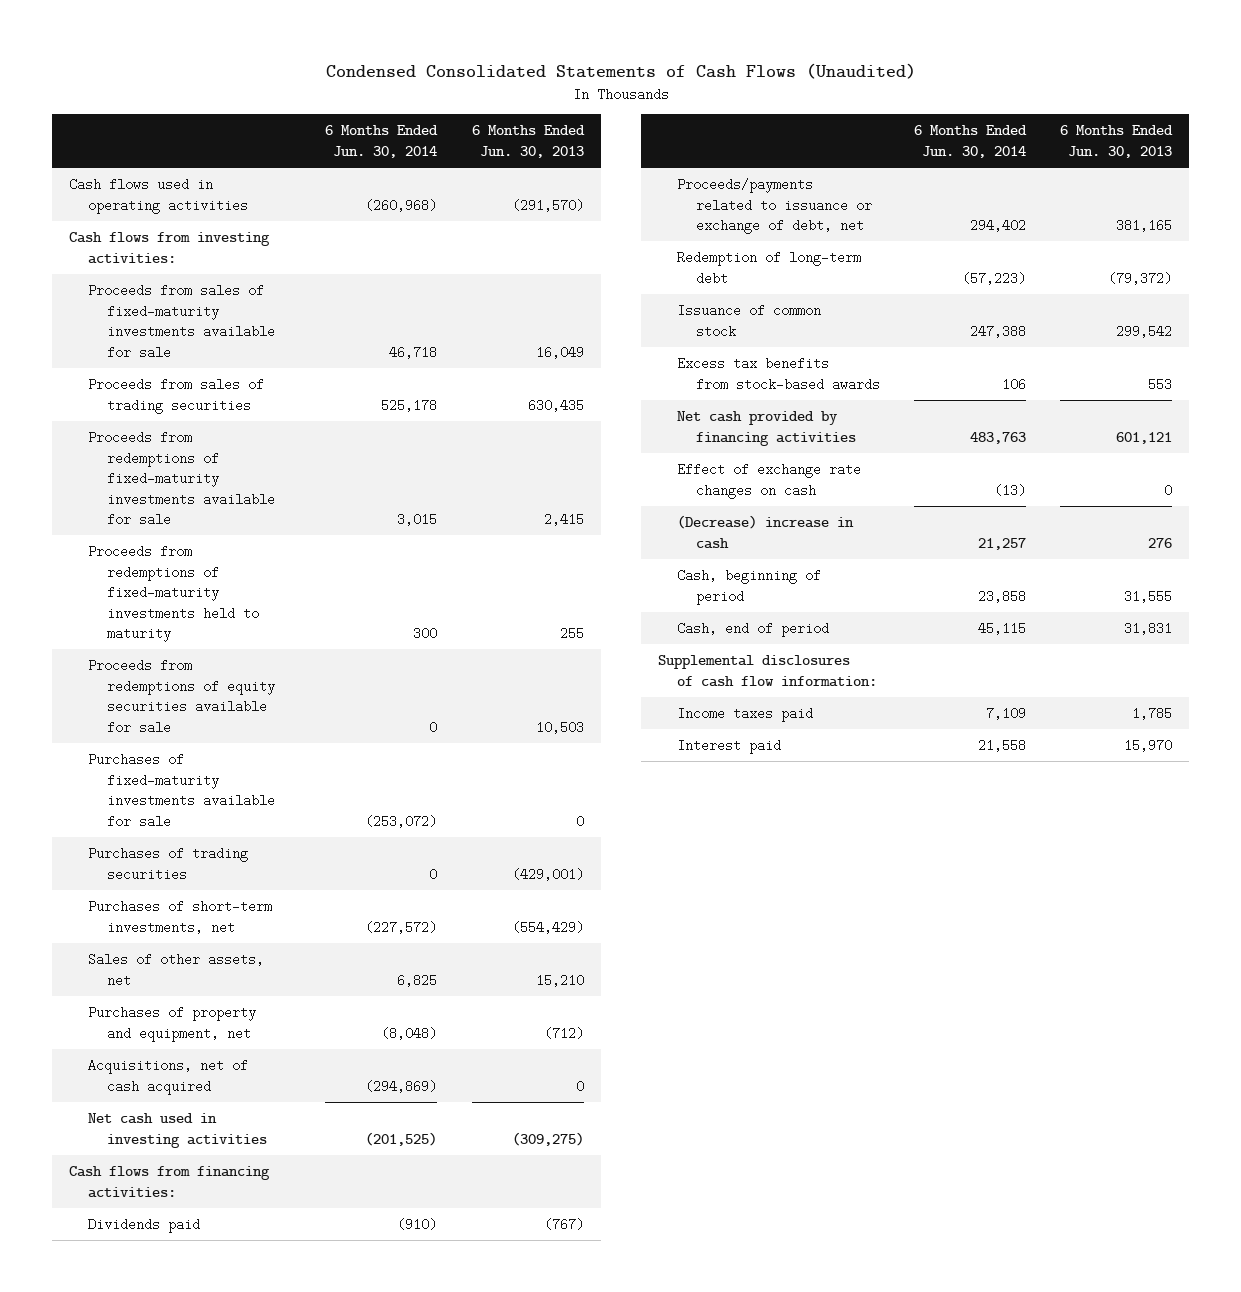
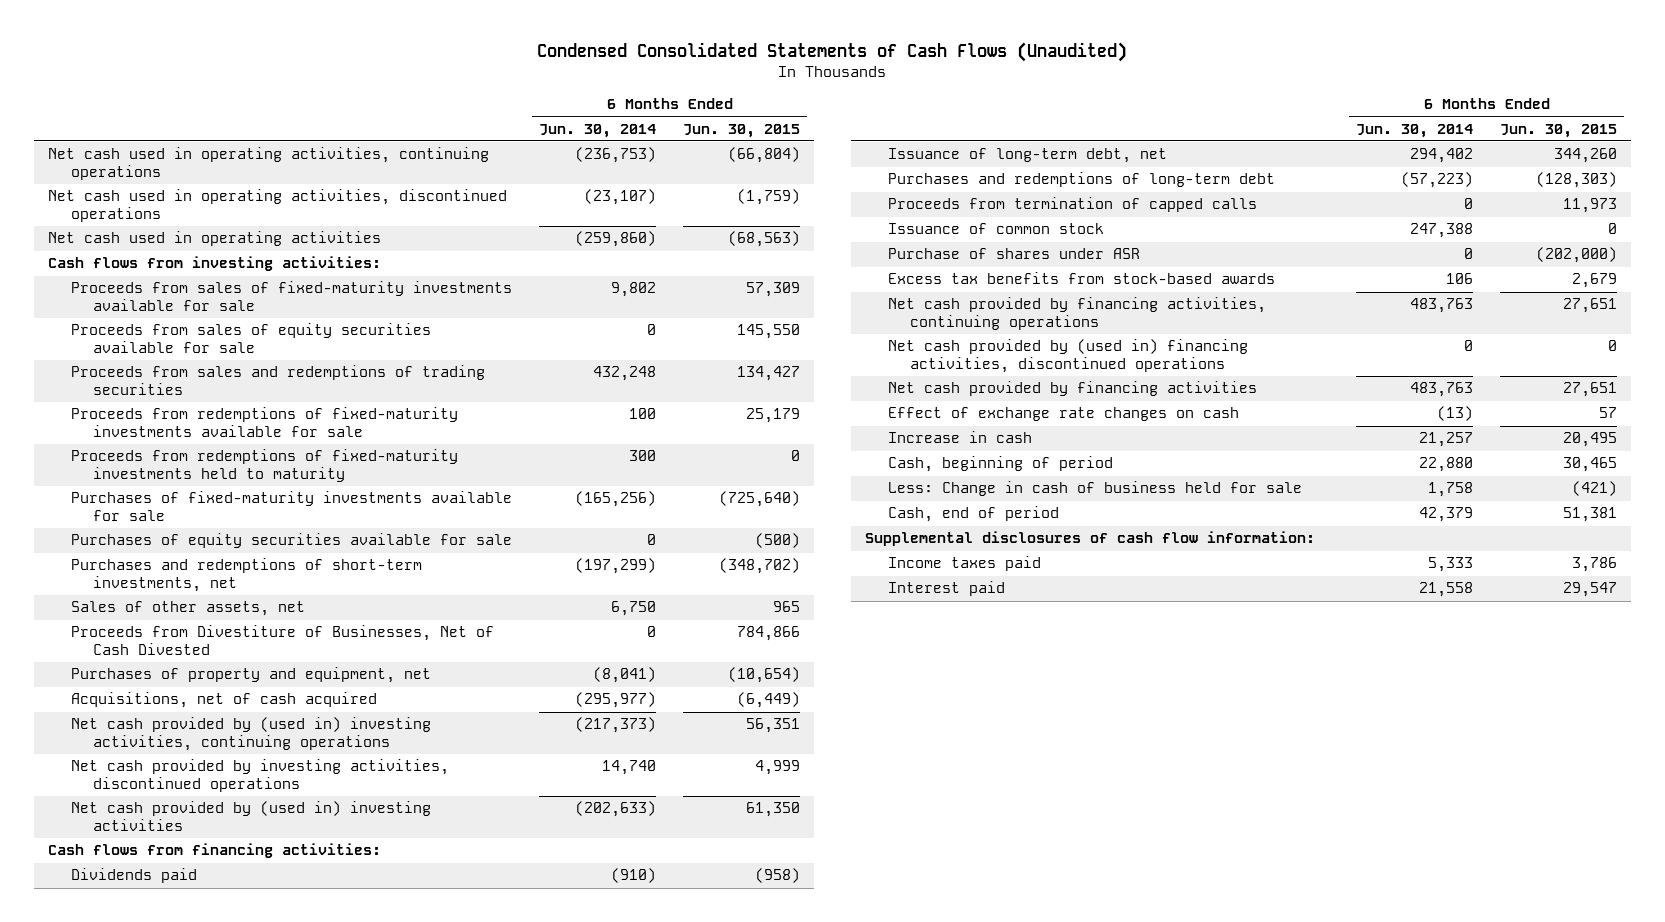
- | 6 Months Ended Jun. 30, 2014 | 6 Months Ended Jun. 30, 2013
+ | 6 Months Ended Jun. 30, 2014 | 6 Months Ended Jun. 30, 2015
- Cash flows used in operating activities | (260,968) | (291,570)
+ Net cash used in operating activities, continuing operations | (236,753) | (66,804)
+ Net cash used in operating activities, discontinued operations | (23,107) | (1,759)
+ Net cash used in operating activities | (259,860) | (68,563)
- Proceeds from sales of fixed-maturity investments available for sale | 46,718 | 16,049
- Proceeds from sales of trading securities | 525,178 | 630,435
- Proceeds from redemptions of fixed-maturity investments available for sale | 3,015 | 2,415
+ Proceeds from sales of fixed-maturity investments available for sale | 9,802 | 57,309
+ Proceeds from sales of equity securities available for sale | 0 | 145,550
+ Proceeds from sales and redemptions of trading securities | 432,248 | 134,427
+ Proceeds from redemptions of fixed-maturity investments available for sale | 100 | 25,179
- Proceeds from redemptions of equity securities available for sale | 0 | 10,503
- Purchases of fixed-maturity investments available for sale | (253,072) | 0
- Purchases of trading securities | 0 | (429,001)
- Purchases of short-term investments, net | (227,572) | (554,429)
- Sales of other assets, net | 6,825 | 15,210
- Purchases of property and equipment, net | (8,048) | (712)
- Acquisitions, net of cash acquired | (294,869) | 0
- Net cash used in investing activities | (201,525) | (309,275)
+ Purchases of fixed-maturity investments available for sale | (165,256) | (725,640)
+ Purchases of equity securities available for sale | 0 | (500)
+ Purchases and redemptions of short-term investments, net | (197,299) | (348,702)
+ Sales of other assets, net | 6,750 | 965
+ Proceeds from Divestiture of Businesses, Net of Cash Divested | 0 | 784,866
+ Purchases of property and equipment, net | (8,041) | (10,654)
+ Acquisitions, net of cash acquired | (295,977) | (6,449)
+ Net cash provided by (used in) investing activities, continuing operations | (217,373) | 56,351
+ Net cash provided by investing activities, discontinued operations | 14,740 | 4,999
+ Net cash provided by (used in) investing activities | (202,633) | 61,350
- Proceeds/payments related to issuance or exchange of debt, net | 294,402 | 381,165
- Redemption of long-term debt | (57,223) | (79,372)
+ Issuance of long-term debt, net | 294,402 | 344,260
+ Purchases and redemptions of long-term debt | (57,223) | (128,303)
+ Proceeds from termination of capped calls | 0 | 11,973
+ Purchase of shares under ASR | 0 | (202,000)
+ Net cash provided by financing activities, continuing operations | 483,763 | 27,651
+ Net cash provided by (used in) financing activities, discontinued operations | 0 | 0
- (Decrease) increase in cash | 21,257 | 276
- Cash, beginning of period | 23,858 | 31,555
- Cash, end of period | 45,115 | 31,831
+ Increase in cash | 21,257 | 20,495
+ Cash, beginning of period | 22,880 | 30,465
+ Less: Change in cash of business held for sale | 1,758 | (421)
+ Cash, end of period | 42,379 | 51,381
- Income taxes paid | 7,109 | 1,785
+ Income taxes paid | 5,333 | 3,786

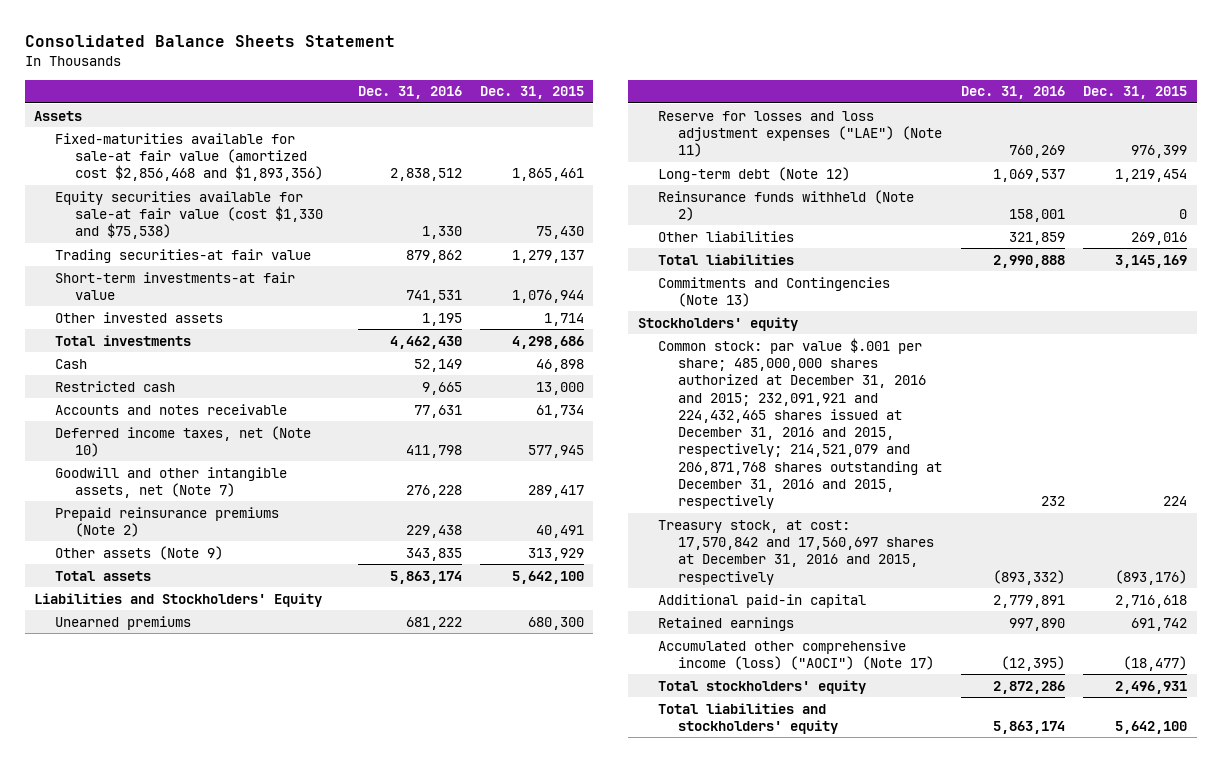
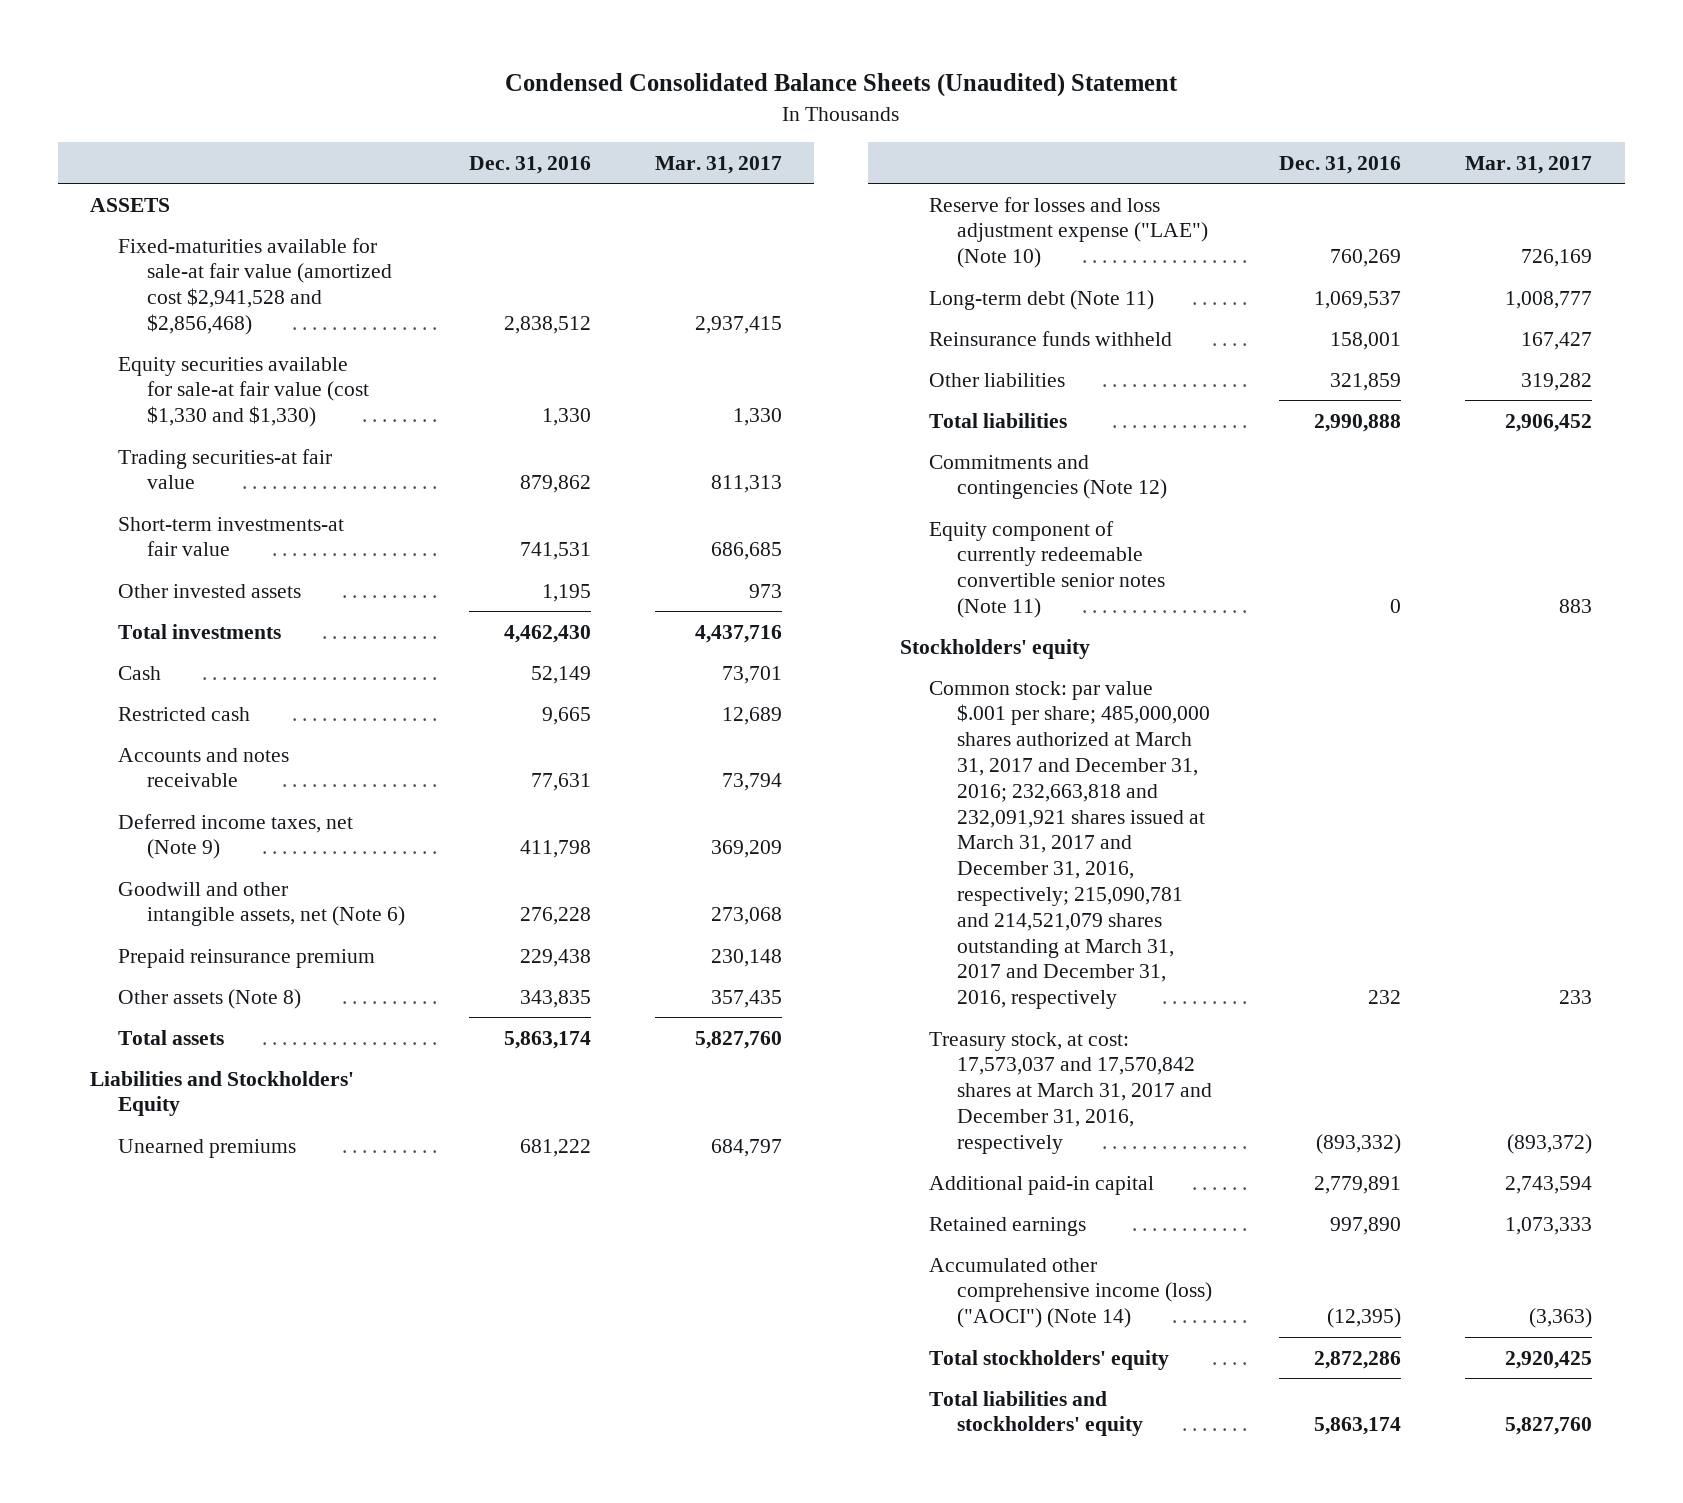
- Consolidated Balance Sheets Statement
+ Condensed Consolidated Balance Sheets (Unaudited) Statement
- | Dec. 31, 2016 | Dec. 31, 2015
+ | Dec. 31, 2016 | Mar. 31, 2017
- Assets
- Fixed-maturities available for sale-at fair value (amortized cost $2,856,468 and $1,893,356) | 2,838,512 | 1,865,461
- Equity securities available for sale-at fair value (cost $1,330 and $75,538) | 1,330 | 75,430
+ ASSETS
+ Fixed-maturities available for sale-at fair value (amortized cost $2,941,528 and $2,856,468) | 2,838,512 | 2,937,415
+ Equity securities available for sale-at fair value (cost $1,330 and $1,330) | 1,330 | 1,330
- Deferred income taxes, net (Note 10) | 411,798 | 577,945
- Goodwill and other intangible assets, net (Note 7) | 276,228 | 289,417
- Prepaid reinsurance premiums (Note 2) | 229,438 | 40,491
- Other assets (Note 9) | 343,835 | 313,929
+ Deferred income taxes, net (Note 9) | 411,798 | 369,209
+ Goodwill and other intangible assets, net (Note 6) | 276,228 | 273,068
+ Prepaid reinsurance premium | 229,438 | 230,148
+ Other assets (Note 8) | 343,835 | 357,435
- Reserve for losses and loss adjustment expenses ("LAE") (Note 11) | 760,269 | 976,399
- Long-term debt (Note 12) | 1,069,537 | 1,219,454
- Reinsurance funds withheld (Note 2) | 158,001 | 0
+ Reserve for losses and loss adjustment expense ("LAE") (Note 10) | 760,269 | 726,169
+ Long-term debt (Note 11) | 1,069,537 | 1,008,777
+ Reinsurance funds withheld | 158,001 | 167,427
- Commitments and Contingencies (Note 13)
+ Commitments and contingencies (Note 12)
+ Equity component of currently redeemable convertible senior notes (Note 11) | 0 | 883
- Common stock: par value $.001 per share; 485,000,000 shares authorized at December 31, 2016 and 2015; 232,091,921 and 224,432,465 shares issued at December 31, 2016 and 2015, respectively; 214,521,079 and 206,871,768 shares outstanding at December 31, 2016 and 2015, respectively | 232 | 224
- Treasury stock, at cost: 17,570,842 and 17,560,697 shares at December 31, 2016 and 2015, respectively | (893,332) | (893,176)
+ Common stock: par value $.001 per share; 485,000,000 shares authorized at March 31, 2017 and December 31, 2016; 232,663,818 and 232,091,921 shares issued at March 31, 2017 and December 31, 2016, respectively; 215,090,781 and 214,521,079 shares outstanding at March 31, 2017 and December 31, 2016, respectively | 232 | 233
+ Treasury stock, at cost: 17,573,037 and 17,570,842 shares at March 31, 2017 and December 31, 2016, respectively | (893,332) | (893,372)
- Accumulated other comprehensive income (loss) ("AOCI") (Note 17) | (12,395) | (18,477)
+ Accumulated other comprehensive income (loss) ("AOCI") (Note 14) | (12,395) | (3,363)

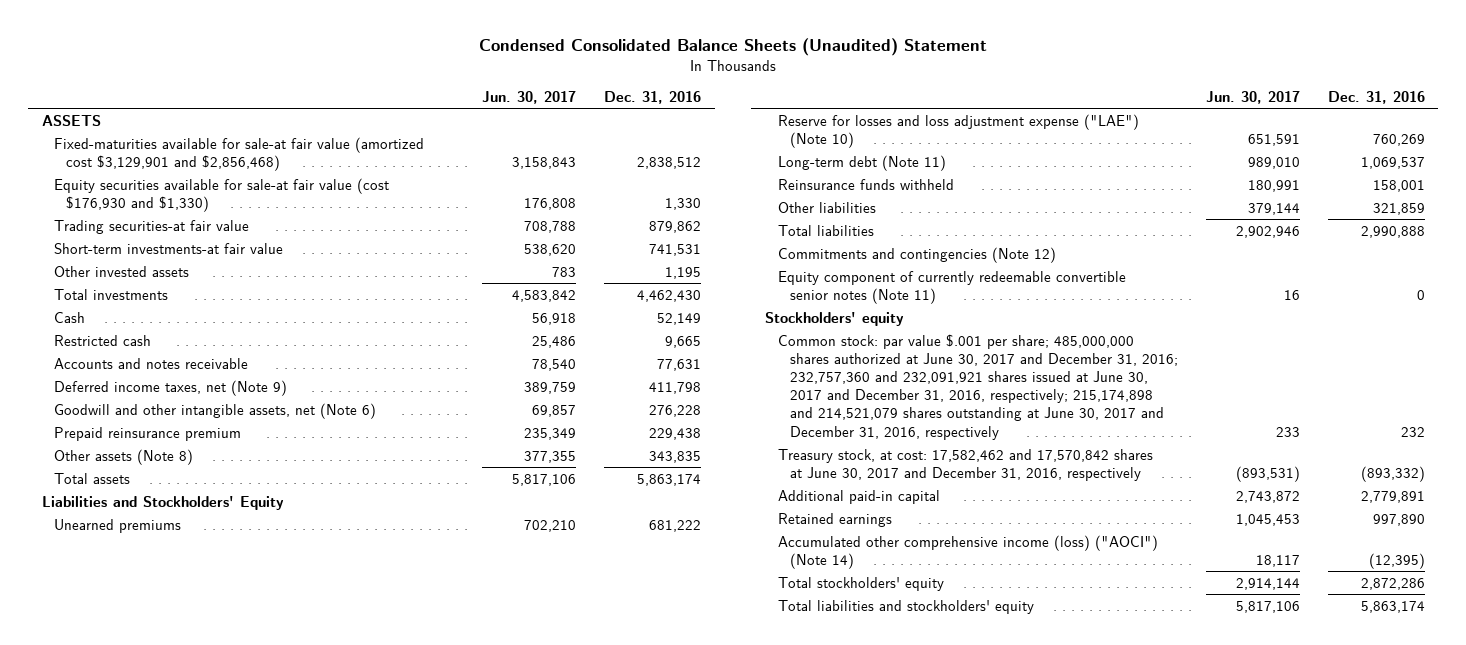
- | Dec. 31, 2016 | Mar. 31, 2017
+ | Jun. 30, 2017 | Dec. 31, 2016
- Fixed-maturities available for sale-at fair value (amortized cost $2,941,528 and $2,856,468) | 2,838,512 | 2,937,415
- Equity securities available for sale-at fair value (cost $1,330 and $1,330) | 1,330 | 1,330
+ Fixed-maturities available for sale-at fair value (amortized cost $3,129,901 and $2,856,468) | 3,158,843 | 2,838,512
+ Equity securities available for sale-at fair value (cost $176,930 and $1,330) | 176,808 | 1,330
- Common stock: par value $.001 per share; 485,000,000 shares authorized at March 31, 2017 and December 31, 2016; 232,663,818 and 232,091,921 shares issued at March 31, 2017 and December 31, 2016, respectively; 215,090,781 and 214,521,079 shares outstanding at March 31, 2017 and December 31, 2016, respectively | 232 | 233
- Treasury stock, at cost: 17,573,037 and 17,570,842 shares at March 31, 2017 and December 31, 2016, respectively | (893,332) | (893,372)
+ Common stock: par value $.001 per share; 485,000,000 shares authorized at June 30, 2017 and December 31, 2016; 232,757,360 and 232,091,921 shares issued at June 30, 2017 and December 31, 2016, respectively; 215,174,898 and 214,521,079 shares outstanding at June 30, 2017 and December 31, 2016, respectively | 233 | 232
+ Treasury stock, at cost: 17,582,462 and 17,570,842 shares at June 30, 2017 and December 31, 2016, respectively | (893,531) | (893,332)

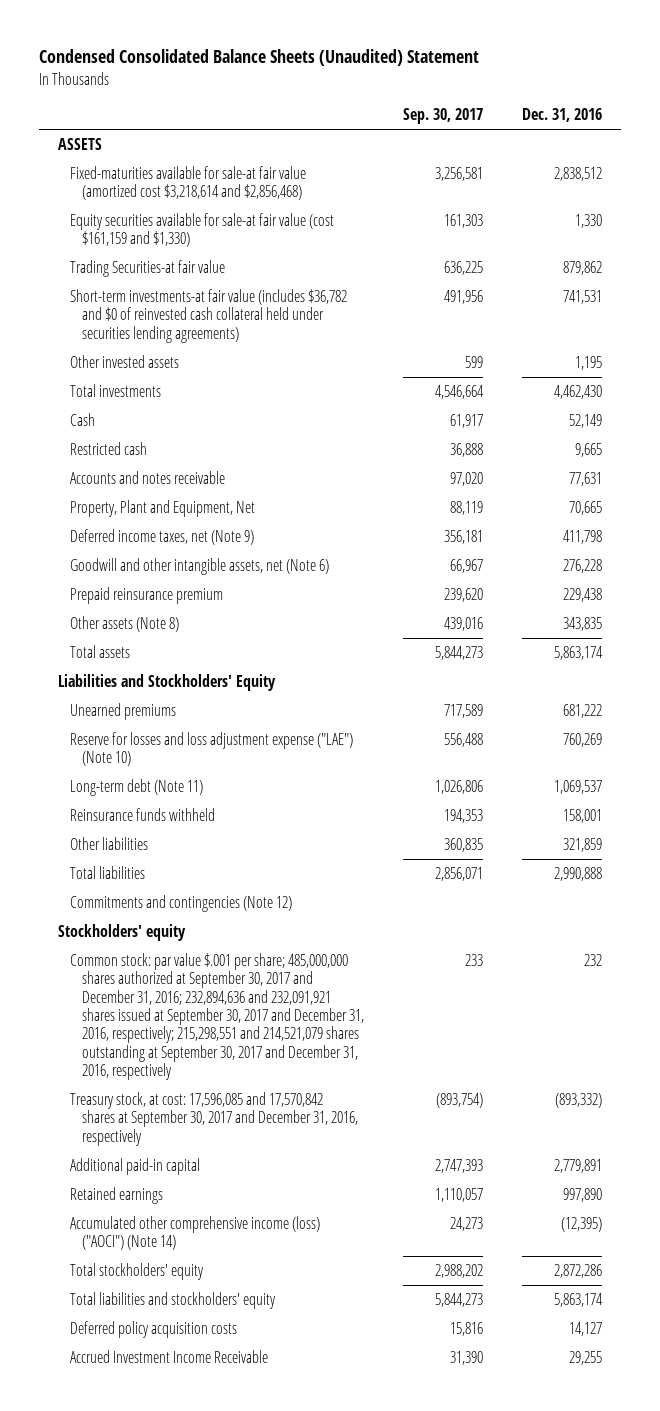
- | Jun. 30, 2017 | Dec. 31, 2016
+ | Sep. 30, 2017 | Dec. 31, 2016
- Fixed-maturities available for sale-at fair value (amortized cost $3,129,901 and $2,856,468) | 3,158,843 | 2,838,512
- Equity securities available for sale-at fair value (cost $176,930 and $1,330) | 176,808 | 1,330
- Trading securities-at fair value | 708,788 | 879,862
- Short-term investments-at fair value | 538,620 | 741,531
+ Fixed-maturities available for sale-at fair value (amortized cost $3,218,614 and $2,856,468) | 3,256,581 | 2,838,512
+ Equity securities available for sale-at fair value (cost $161,159 and $1,330) | 161,303 | 1,330
+ Trading Securities-at fair value | 636,225 | 879,862
+ Short-term investments-at fair value (includes $36,782 and $0 of reinvested cash collateral held under securities lending agreements) | 491,956 | 741,531
+ Property, Plant and Equipment, Net | 88,119 | 70,665
- Equity component of currently redeemable convertible senior notes (Note 11) | 16 | 0
- Common stock: par value $.001 per share; 485,000,000 shares authorized at June 30, 2017 and December 31, 2016; 232,757,360 and 232,091,921 shares issued at June 30, 2017 and December 31, 2016, respectively; 215,174,898 and 214,521,079 shares outstanding at June 30, 2017 and December 31, 2016, respectively | 233 | 232
- Treasury stock, at cost: 17,582,462 and 17,570,842 shares at June 30, 2017 and December 31, 2016, respectively | (893,531) | (893,332)
+ Common stock: par value $.001 per share; 485,000,000 shares authorized at September 30, 2017 and December 31, 2016; 232,894,636 and 232,091,921 shares issued at September 30, 2017 and December 31, 2016, respectively; 215,298,551 and 214,521,079 shares outstanding at September 30, 2017 and December 31, 2016, respectively | 233 | 232
+ Treasury stock, at cost: 17,596,085 and 17,570,842 shares at September 30, 2017 and December 31, 2016, respectively | (893,754) | (893,332)
+ Deferred policy acquisition costs | 15,816 | 14,127
+ Accrued Investment Income Receivable | 31,390 | 29,255

